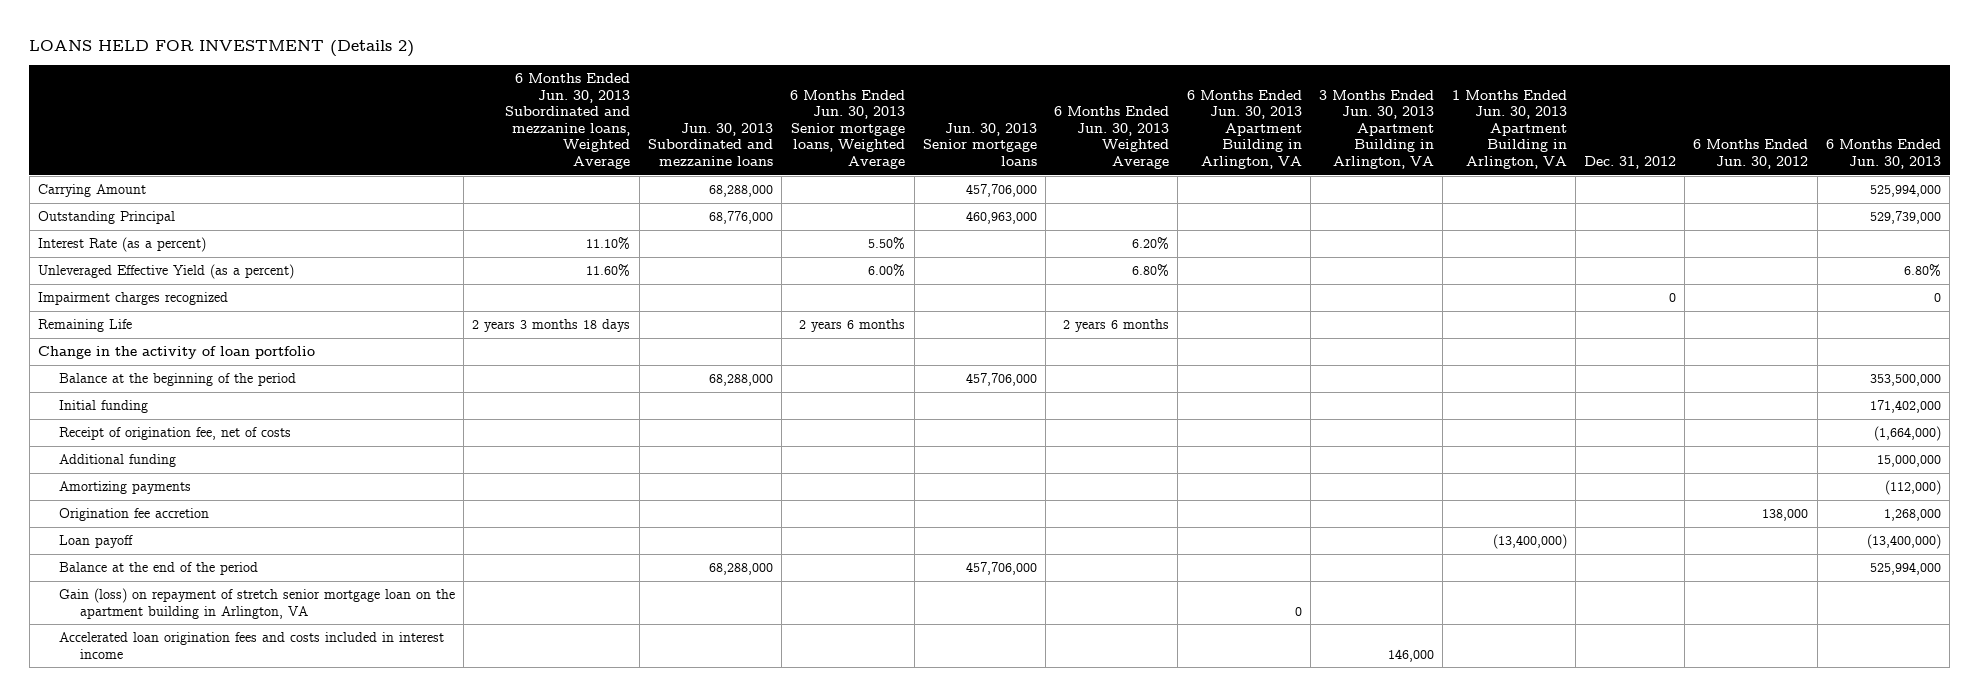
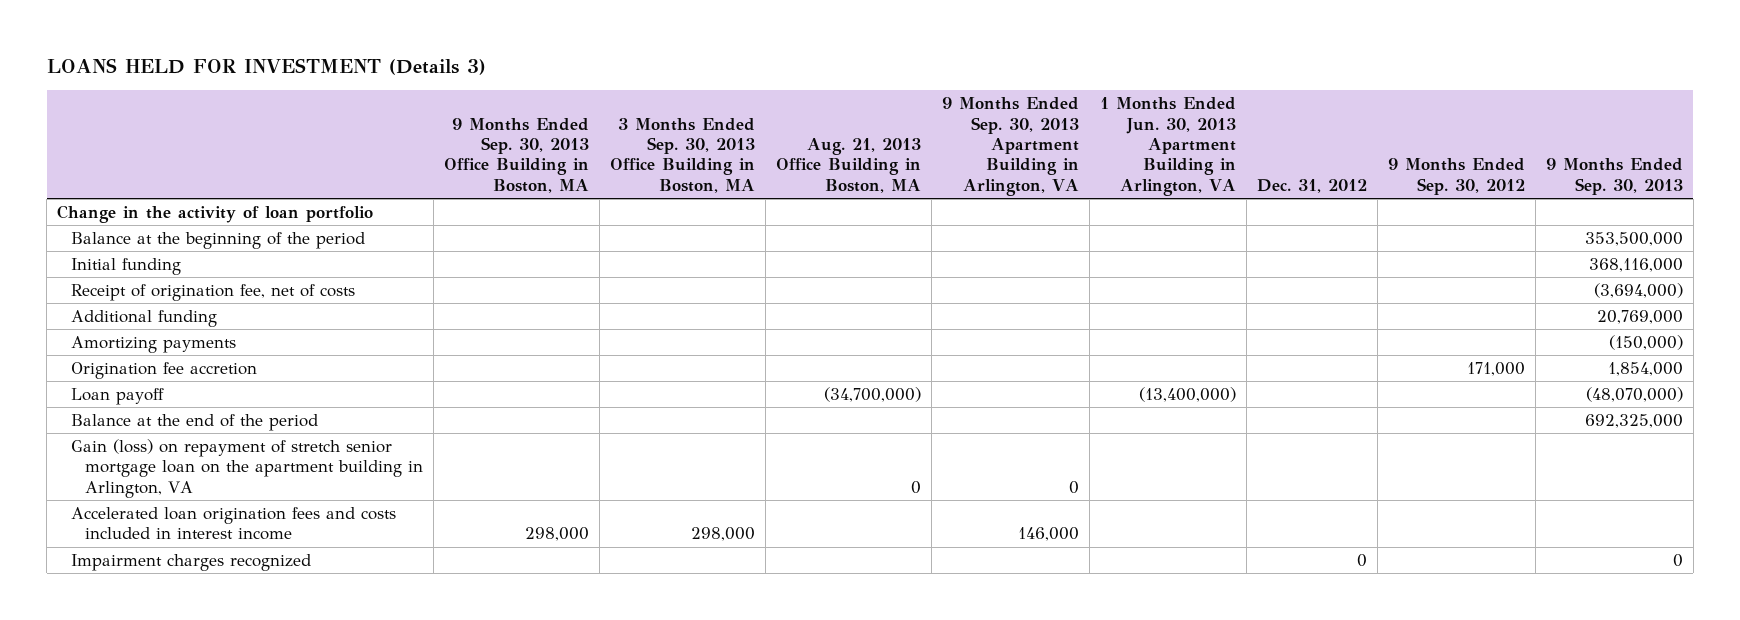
- LOANS HELD FOR INVESTMENT (Details 2)
+ LOANS HELD FOR INVESTMENT (Details 3)
- | 6 Months Ended Jun. 30, 2013 Subordinated and mezzanine loans, Weighted Average | Jun. 30, 2013 Subordinated and mezzanine loans | 6 Months Ended Jun. 30, 2013 Senior mortgage loans, Weighted Average | Jun. 30, 2013 Senior mortgage loans | 6 Months Ended Jun. 30, 2013 Weighted Average | 6 Months Ended Jun. 30, 2013 Apartment Building in Arlington, VA | 3 Months Ended Jun. 30, 2013 Apartment Building in Arlington, VA | 1 Months Ended Jun. 30, 2013 Apartment Building in Arlington, VA | Dec. 31, 2012 | 6 Months Ended Jun. 30, 2012 | 6 Months Ended Jun. 30, 2013
+ | 9 Months Ended Sep. 30, 2013 Office Building in Boston, MA | 3 Months Ended Sep. 30, 2013 Office Building in Boston, MA | Aug. 21, 2013 Office Building in Boston, MA | 9 Months Ended Sep. 30, 2013 Apartment Building in Arlington, VA | 1 Months Ended Jun. 30, 2013 Apartment Building in Arlington, VA | Dec. 31, 2012 | 9 Months Ended Sep. 30, 2012 | 9 Months Ended Sep. 30, 2013
- Carrying Amount | | 68,288,000 | | 457,706,000 | | | | | | | 525,994,000
- Outstanding Principal | | 68,776,000 | | 460,963,000 | | | | | | | 529,739,000
- Interest Rate (as a percent) | 11.10% | | 5.50% | | 6.20% | | | | | |
- Unleveraged Effective Yield (as a percent) | 11.60% | | 6.00% | | 6.80% | | | | | | 6.80%
- Remaining Life | 2 years 3 months 18 days | | 2 years 6 months | | 2 years 6 months | | | | | |
moved down: Impairment charges recognized | | | | | | 0 | | 0

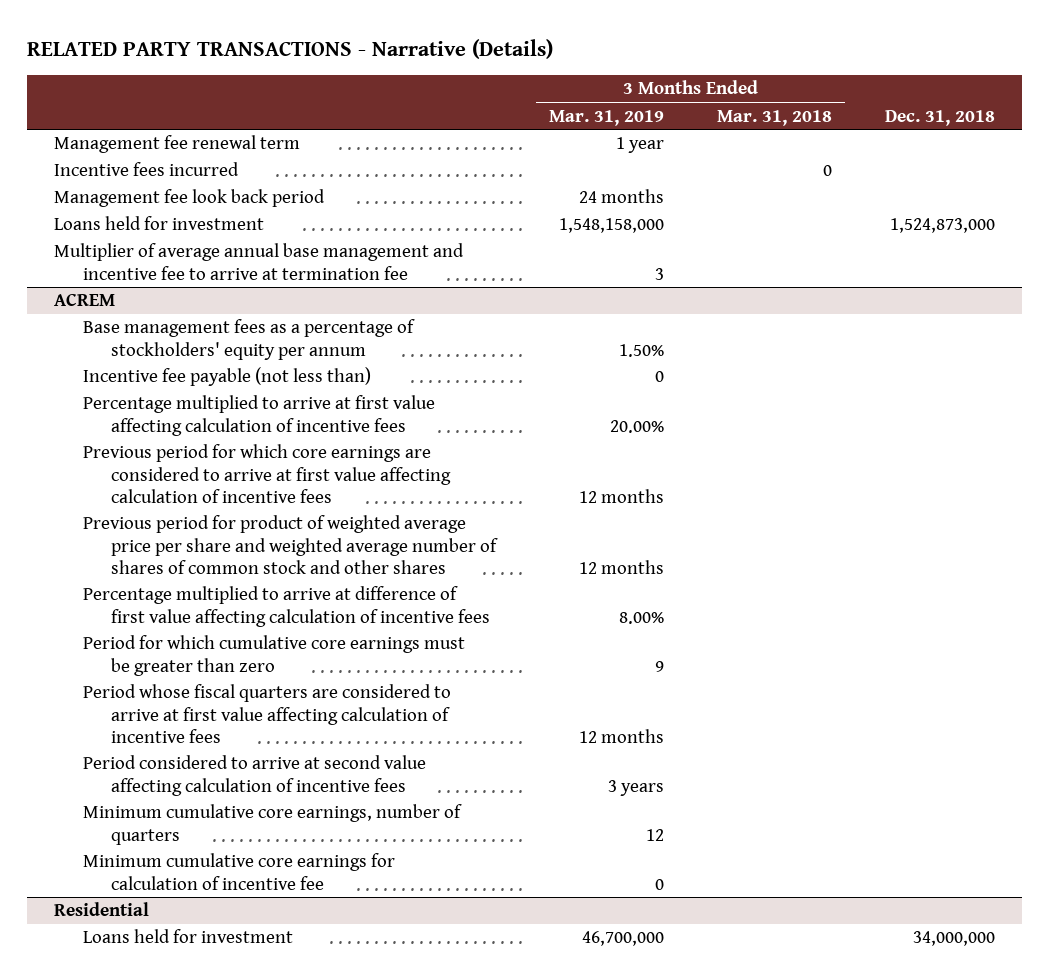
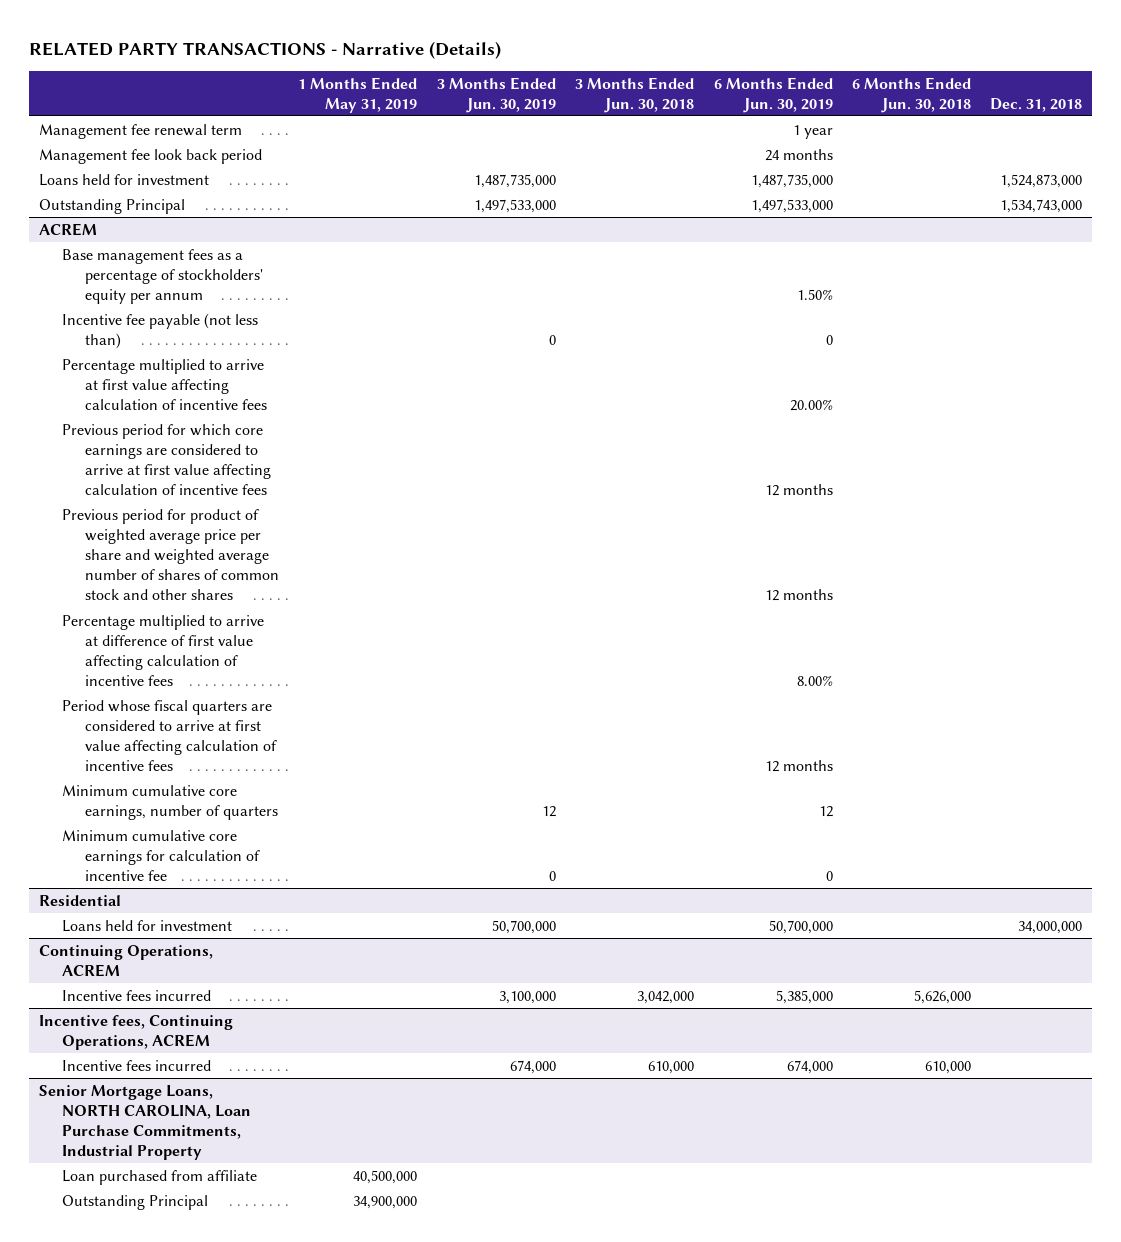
- | 3 Months Ended Mar. 31, 2019 | 3 Months Ended Mar. 31, 2018 | Dec. 31, 2018
+ | 1 Months Ended May 31, 2019 | 3 Months Ended Jun. 30, 2019 | 3 Months Ended Jun. 30, 2018 | 6 Months Ended Jun. 30, 2019 | 6 Months Ended Jun. 30, 2018 | Dec. 31, 2018
- Incentive fees incurred | | 0 |
- Multiplier of average annual base management and incentive fee to arrive at termination fee | 3 | |
+ Outstanding Principal | | 1,497,533,000 | | 1,497,533,000 | | 1,534,743,000
@ ACREM
- Period for which cumulative core earnings must be greater than zero | 9 | |
- Period considered to arrive at second value affecting calculation of incentive fees | 3 years | |
+ Continuing Operations, ACREM
+ Incentive fees incurred | | 3,100,000 | 3,042,000 | 5,385,000 | 5,626,000 |
+ Incentive fees, Continuing Operations, ACREM
+ Incentive fees incurred | | 674,000 | 610,000 | 674,000 | 610,000 |
+ Senior Mortgage Loans, NORTH CAROLINA, Loan Purchase Commitments, Industrial Property
+ Loan purchased from affiliate | 40,500,000 | | | | |
+ Outstanding Principal | 34,900,000 | | | | |

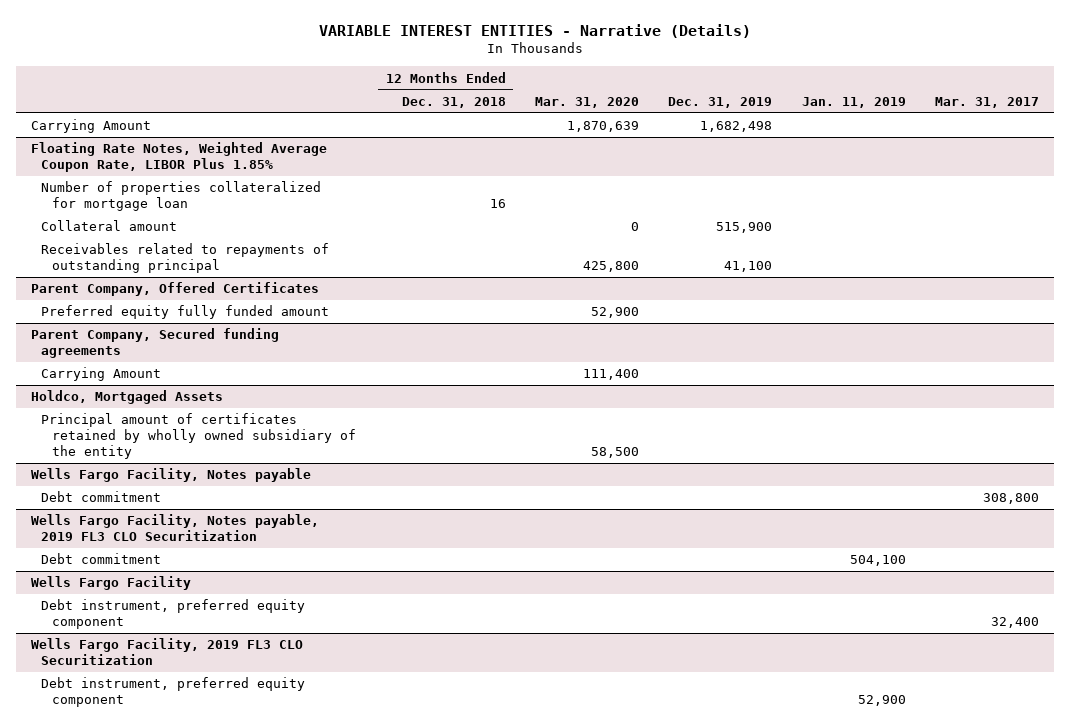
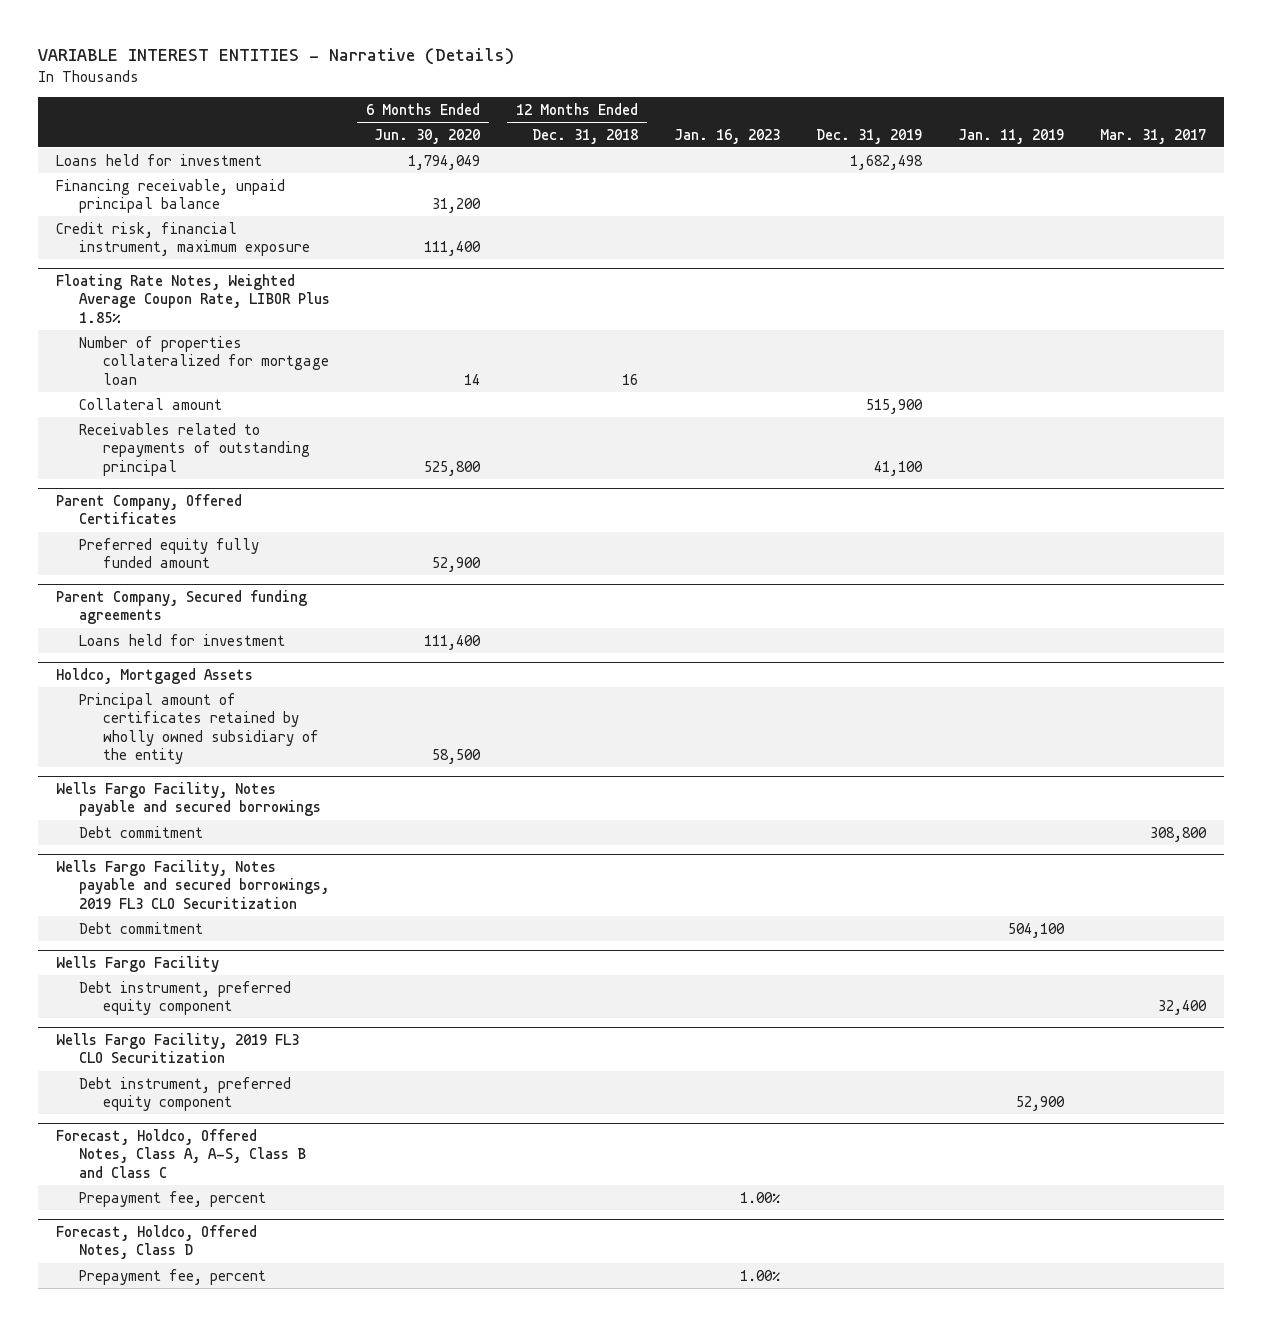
- | 12 Months Ended Dec. 31, 2018 | Mar. 31, 2020 | Dec. 31, 2019 | Jan. 11, 2019 | Mar. 31, 2017
+ | 6 Months Ended Jun. 30, 2020 | 12 Months Ended Dec. 31, 2018 | Jan. 16, 2023 | Dec. 31, 2019 | Jan. 11, 2019 | Mar. 31, 2017
- Carrying Amount | | 1,870,639 | 1,682,498 | |
+ Loans held for investment | 1,794,049 | | | 1,682,498 | |
+ Financing receivable, unpaid principal balance | 31,200 | | | | |
+ Credit risk, financial instrument, maximum exposure | 111,400 | | | | |
@ Parent Company, Secured funding agreements
- Carrying Amount | | 111,400 | | |
+ Loans held for investment | 111,400 | | | | |
- Wells Fargo Facility, Notes payable
+ Wells Fargo Facility, Notes payable and secured borrowings
- Wells Fargo Facility, Notes payable, 2019 FL3 CLO Securitization
+ Wells Fargo Facility, Notes payable and secured borrowings, 2019 FL3 CLO Securitization
+ Forecast, Holdco, Offered Notes, Class A, A-S, Class B and Class C
+ Prepayment fee, percent | | | 1.00% | | |
+ Forecast, Holdco, Offered Notes, Class D
+ Prepayment fee, percent | | | 1.00% | | |

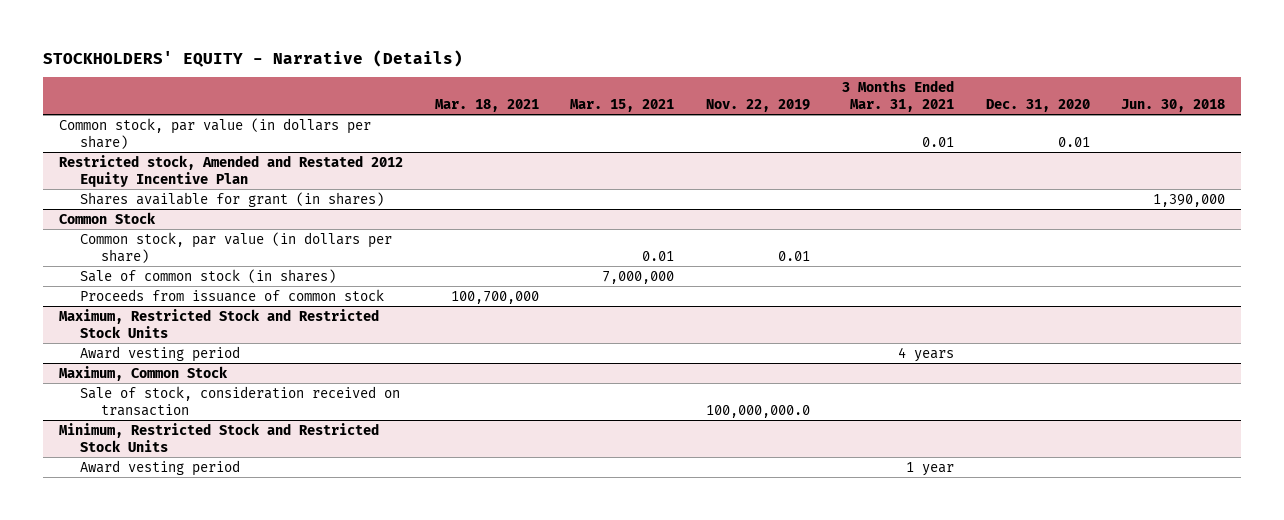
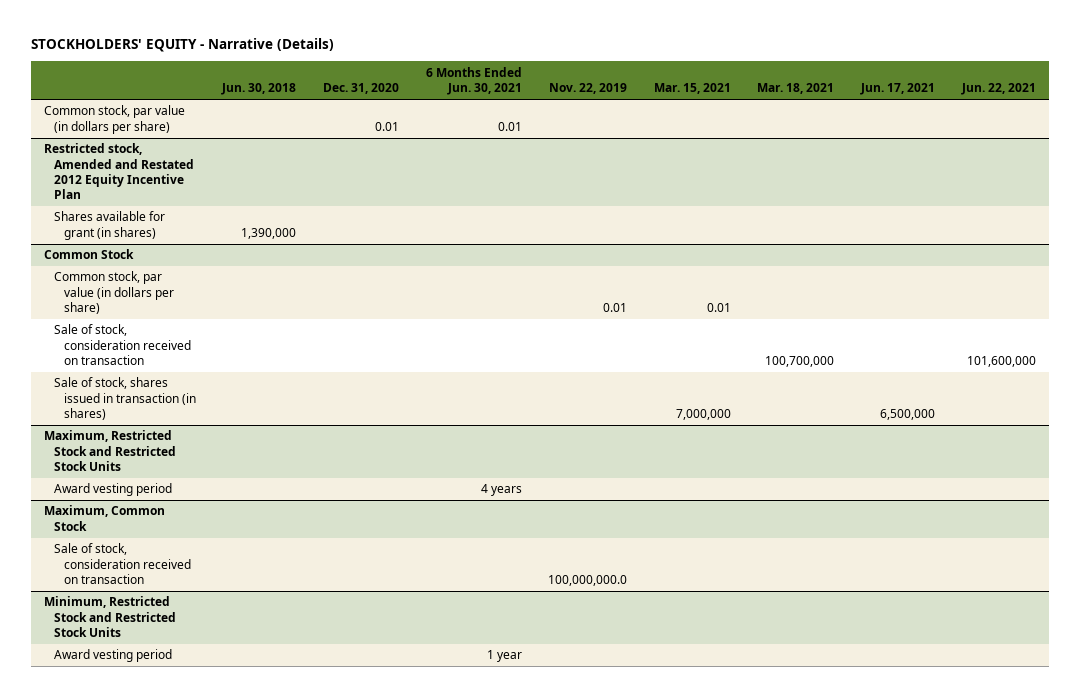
- | Mar. 18, 2021 | Mar. 15, 2021 | Nov. 22, 2019 | 3 Months Ended Mar. 31, 2021 | Dec. 31, 2020 | Jun. 30, 2018
+ | Jun. 30, 2018 | Dec. 31, 2020 | 6 Months Ended Jun. 30, 2021 | Nov. 22, 2019 | Mar. 15, 2021 | Mar. 18, 2021 | Jun. 17, 2021 | Jun. 22, 2021
@ Common Stock
- Sale of common stock (in shares) | | 7,000,000 | | | |
- Proceeds from issuance of common stock | 100,700,000 | | | | |
+ Sale of stock, consideration received on transaction | | | | | | 100,700,000 | | 101,600,000
+ Sale of stock, shares issued in transaction (in shares) | | | | | 7,000,000 | | 6,500,000 |

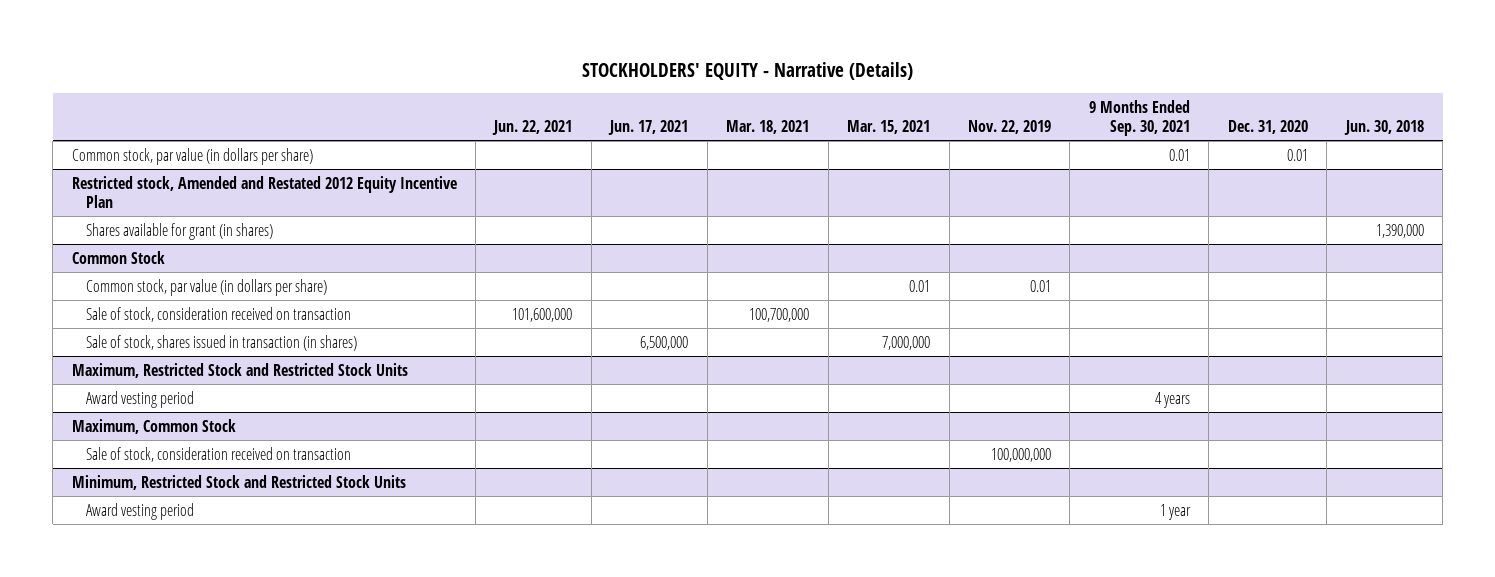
- | Jun. 30, 2018 | Dec. 31, 2020 | 6 Months Ended Jun. 30, 2021 | Nov. 22, 2019 | Mar. 15, 2021 | Mar. 18, 2021 | Jun. 17, 2021 | Jun. 22, 2021
+ | Jun. 22, 2021 | Jun. 17, 2021 | Mar. 18, 2021 | Mar. 15, 2021 | Nov. 22, 2019 | 9 Months Ended Sep. 30, 2021 | Dec. 31, 2020 | Jun. 30, 2018
@ Maximum, Common Stock
- Sale of stock, consideration received on transaction | | | | 100,000,000.0 | | | |
+ Sale of stock, consideration received on transaction | | | | | 100,000,000 | | |

